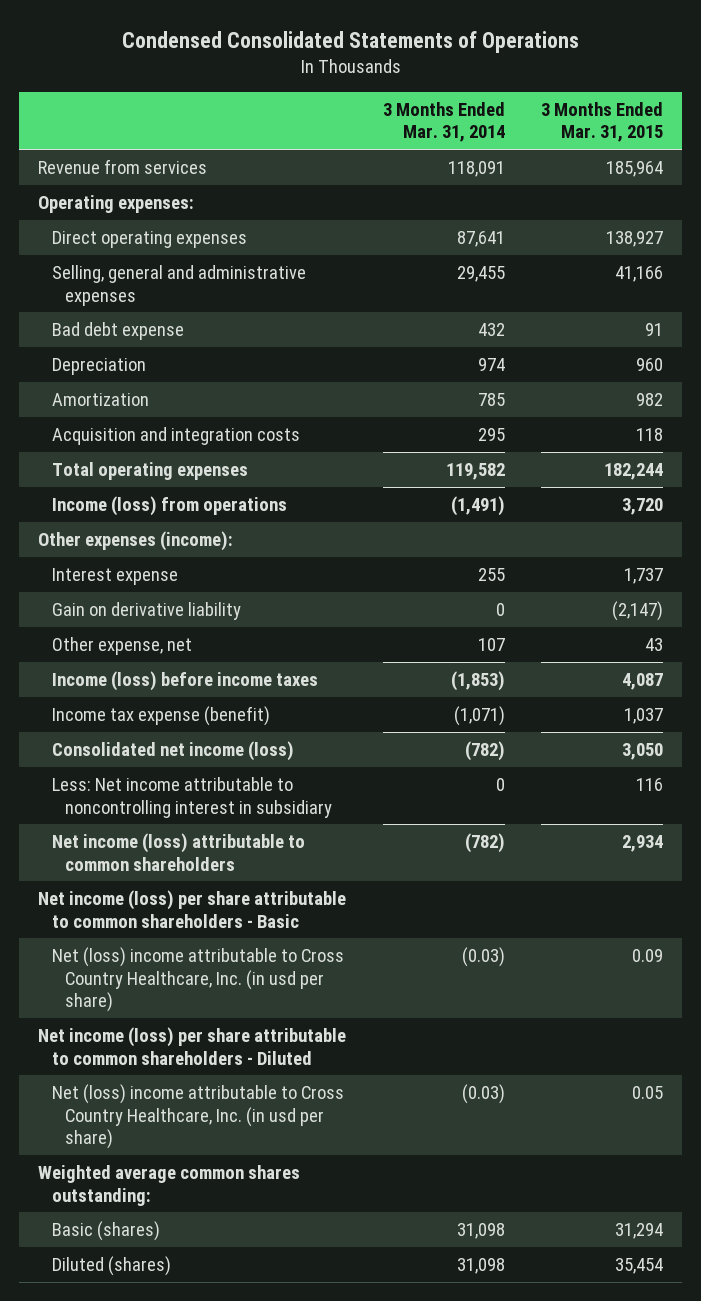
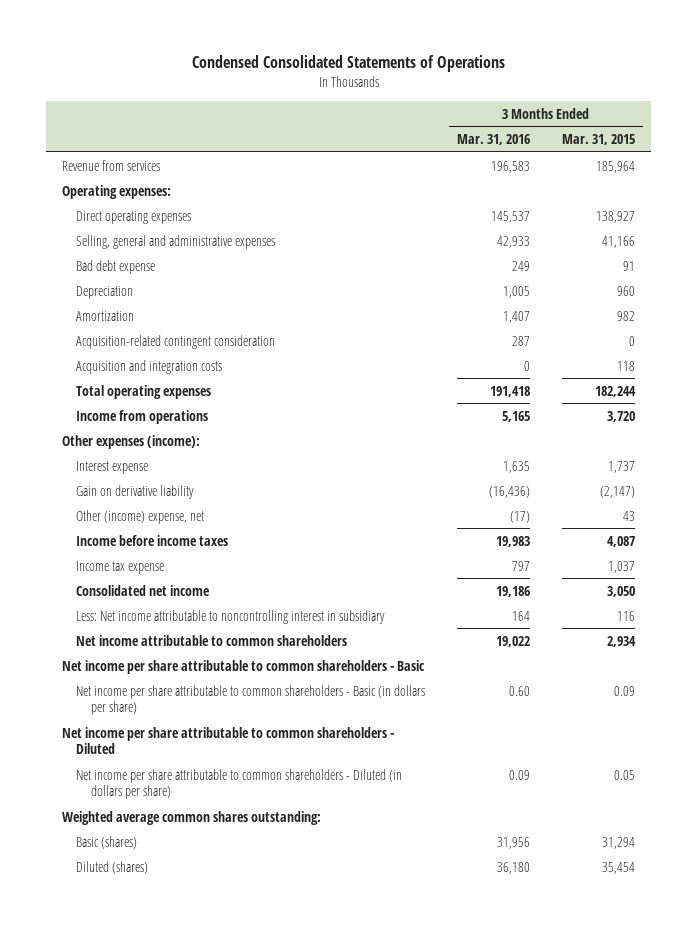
- | 3 Months Ended Mar. 31, 2014 | 3 Months Ended Mar. 31, 2015
+ | 3 Months Ended Mar. 31, 2016 | 3 Months Ended Mar. 31, 2015
+ Acquisition-related contingent consideration | 287 | 0
- Income (loss) from operations | (1,491) | 3,720
+ Income from operations | 5,165 | 3,720
- Other expense, net | 107 | 43
- Income (loss) before income taxes | (1,853) | 4,087
- Income tax expense (benefit) | (1,071) | 1,037
- Consolidated net income (loss) | (782) | 3,050
+ Other (income) expense, net | (17) | 43
+ Income before income taxes | 19,983 | 4,087
+ Income tax expense | 797 | 1,037
+ Consolidated net income | 19,186 | 3,050
- Net income (loss) attributable to common shareholders | (782) | 2,934
- Net income (loss) per share attributable to common shareholders - Basic
- Net (loss) income attributable to Cross Country Healthcare, Inc. (in usd per share) | (0.03) | 0.09
- Net income (loss) per share attributable to common shareholders - Diluted
- Net (loss) income attributable to Cross Country Healthcare, Inc. (in usd per share) | (0.03) | 0.05
+ Net income attributable to common shareholders | 19,022 | 2,934
+ Net income per share attributable to common shareholders - Basic
+ Net income per share attributable to common shareholders - Basic (in dollars per share) | 0.60 | 0.09
+ Net income per share attributable to common shareholders - Diluted
+ Net income per share attributable to common shareholders - Diluted (in dollars per share) | 0.09 | 0.05

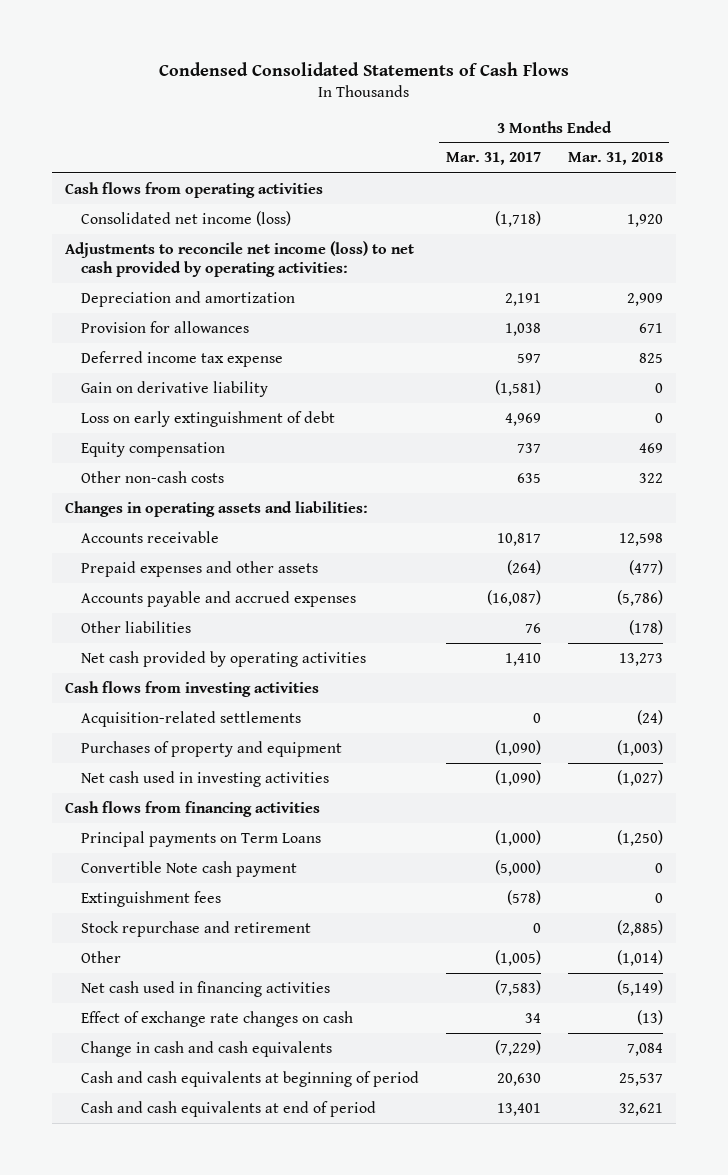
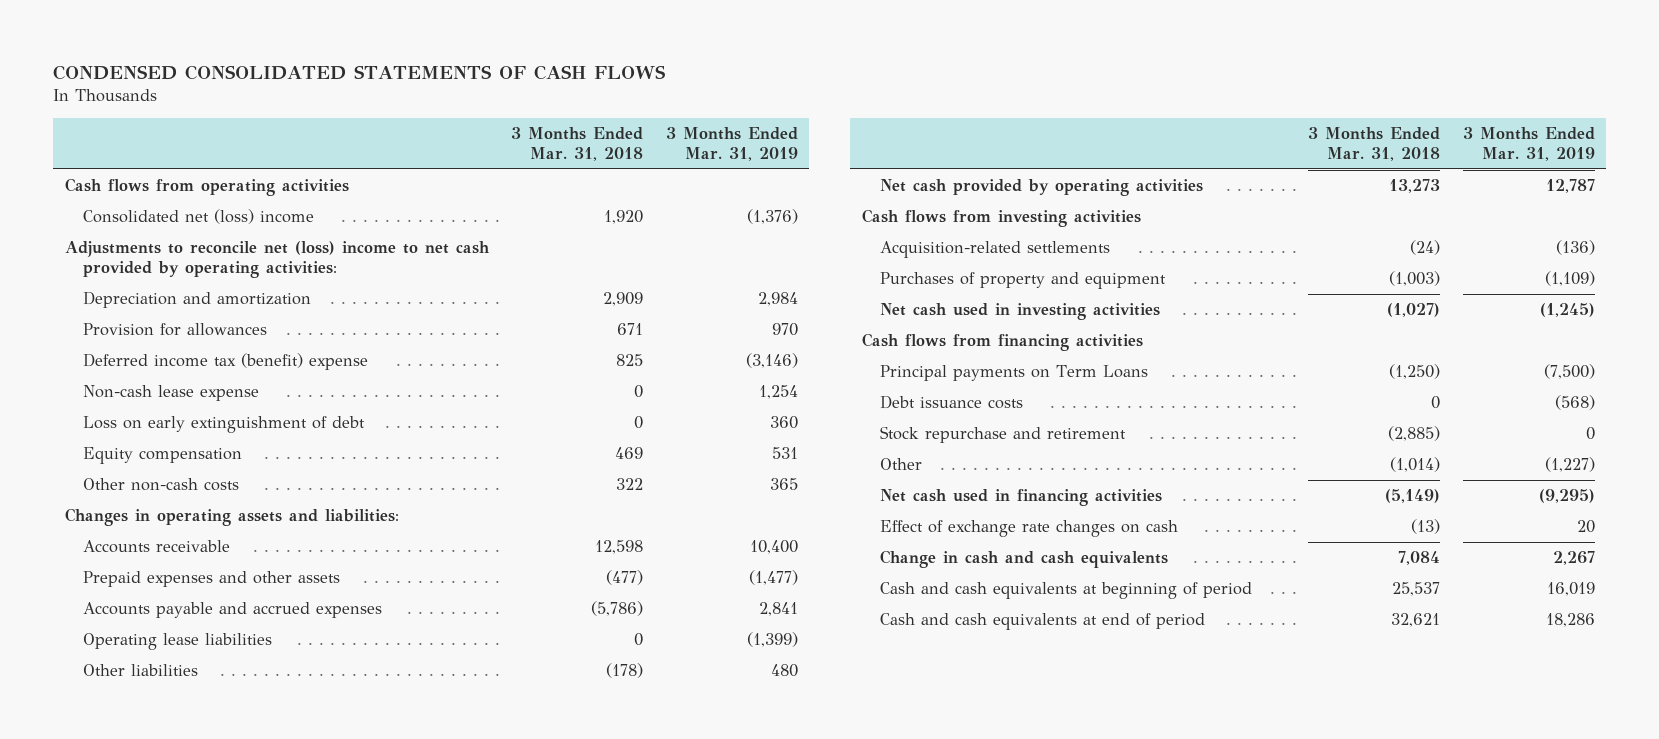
- Condensed Consolidated Statements of Cash Flows
+ CONDENSED CONSOLIDATED STATEMENTS OF CASH FLOWS
- | 3 Months Ended Mar. 31, 2017 | 3 Months Ended Mar. 31, 2018
+ | 3 Months Ended Mar. 31, 2018 | 3 Months Ended Mar. 31, 2019
- Consolidated net income (loss) | (1,718) | 1,920
- Adjustments to reconcile net income (loss) to net cash provided by operating activities:
+ Consolidated net (loss) income | 1,920 | (1,376)
+ Adjustments to reconcile net (loss) income to net cash provided by operating activities:
- Deferred income tax expense | 597 | 825
- Gain on derivative liability | (1,581) | 0
+ Deferred income tax (benefit) expense | 825 | (3,146)
+ Non-cash lease expense | 0 | 1,254
+ Operating lease liabilities | 0 | (1,399)
- Convertible Note cash payment | (5,000) | 0
- Extinguishment fees | (578) | 0
+ Debt issuance costs | 0 | (568)

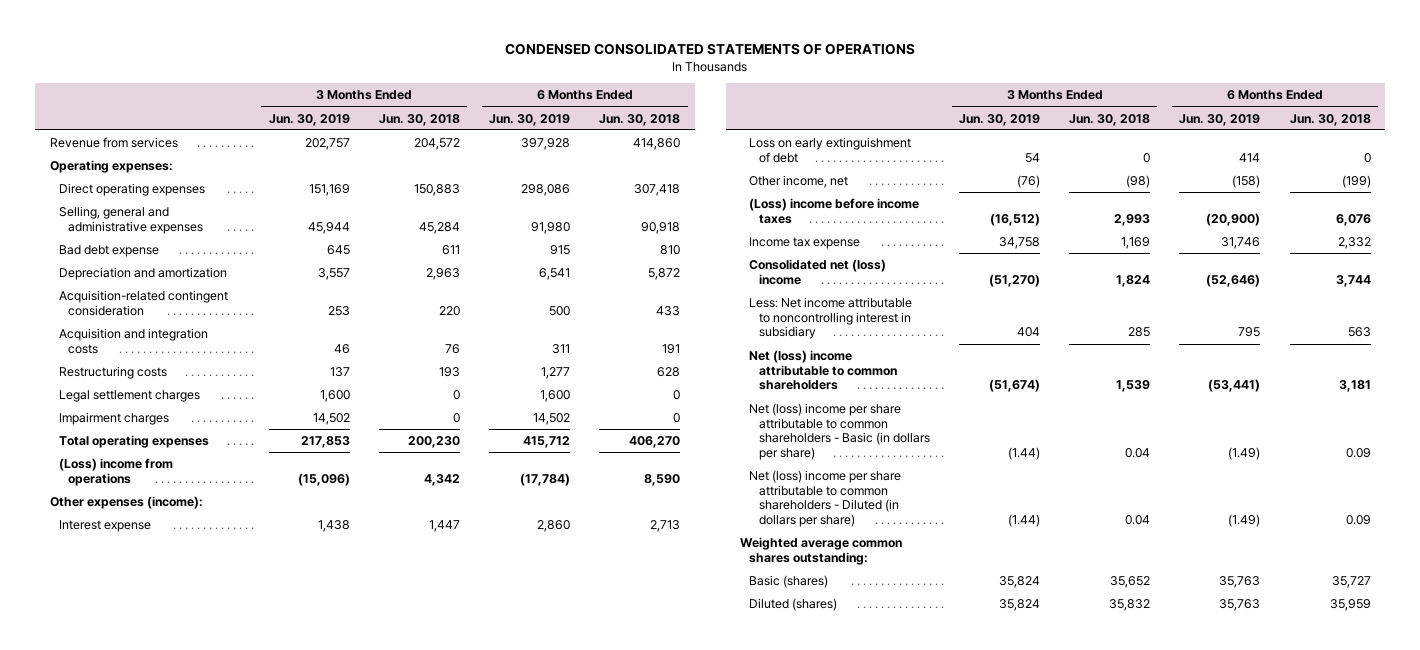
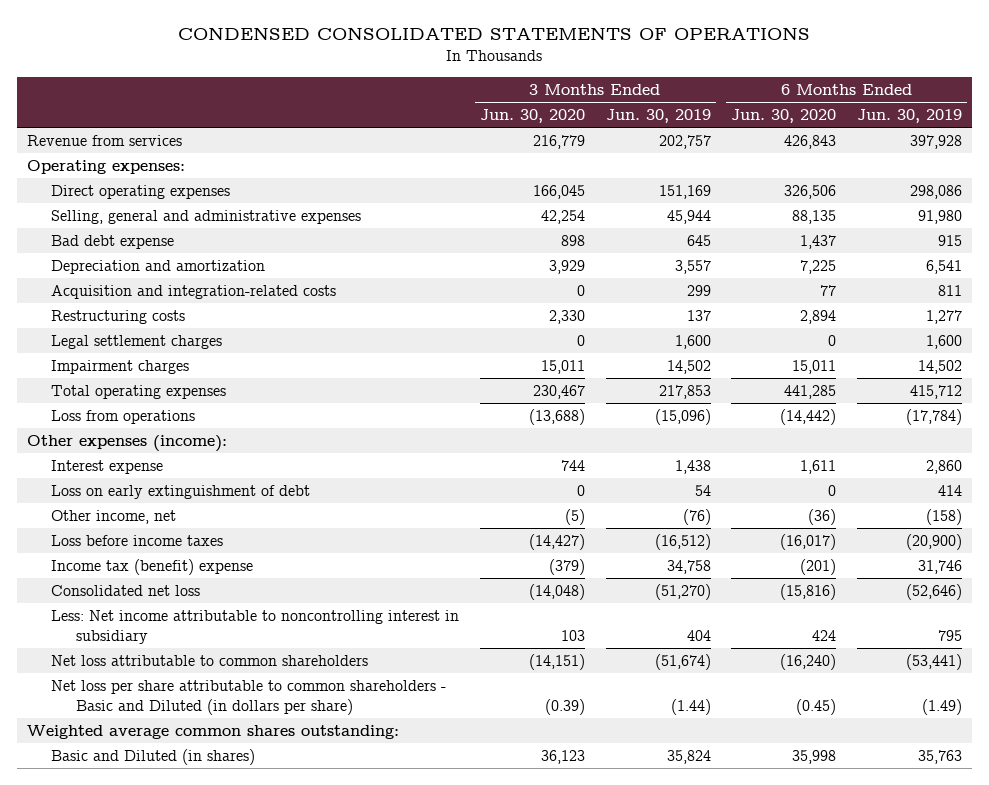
- | 3 Months Ended Jun. 30, 2019 | 3 Months Ended Jun. 30, 2018 | 6 Months Ended Jun. 30, 2019 | 6 Months Ended Jun. 30, 2018
+ | 3 Months Ended Jun. 30, 2020 | 3 Months Ended Jun. 30, 2019 | 6 Months Ended Jun. 30, 2020 | 6 Months Ended Jun. 30, 2019
- Acquisition-related contingent consideration | 253 | 220 | 500 | 433
- Acquisition and integration costs | 46 | 76 | 311 | 191
+ Acquisition and integration-related costs | 0 | 299 | 77 | 811
- (Loss) income from operations | (15,096) | 4,342 | (17,784) | 8,590
+ Loss from operations | (13,688) | (15,096) | (14,442) | (17,784)
- (Loss) income before income taxes | (16,512) | 2,993 | (20,900) | 6,076
- Income tax expense | 34,758 | 1,169 | 31,746 | 2,332
- Consolidated net (loss) income | (51,270) | 1,824 | (52,646) | 3,744
+ Loss before income taxes | (14,427) | (16,512) | (16,017) | (20,900)
+ Income tax (benefit) expense | (379) | 34,758 | (201) | 31,746
+ Consolidated net loss | (14,048) | (51,270) | (15,816) | (52,646)
- Net (loss) income attributable to common shareholders | (51,674) | 1,539 | (53,441) | 3,181
- Net (loss) income per share attributable to common shareholders - Basic (in dollars per share) | (1.44) | 0.04 | (1.49) | 0.09
- Net (loss) income per share attributable to common shareholders - Diluted (in dollars per share) | (1.44) | 0.04 | (1.49) | 0.09
+ Net loss attributable to common shareholders | (14,151) | (51,674) | (16,240) | (53,441)
+ Net loss per share attributable to common shareholders - Basic and Diluted (in dollars per share) | (0.39) | (1.44) | (0.45) | (1.49)
- Basic (shares) | 35,824 | 35,652 | 35,763 | 35,727
- Diluted (shares) | 35,824 | 35,832 | 35,763 | 35,959
+ Basic and Diluted (in shares) | 36,123 | 35,824 | 35,998 | 35,763

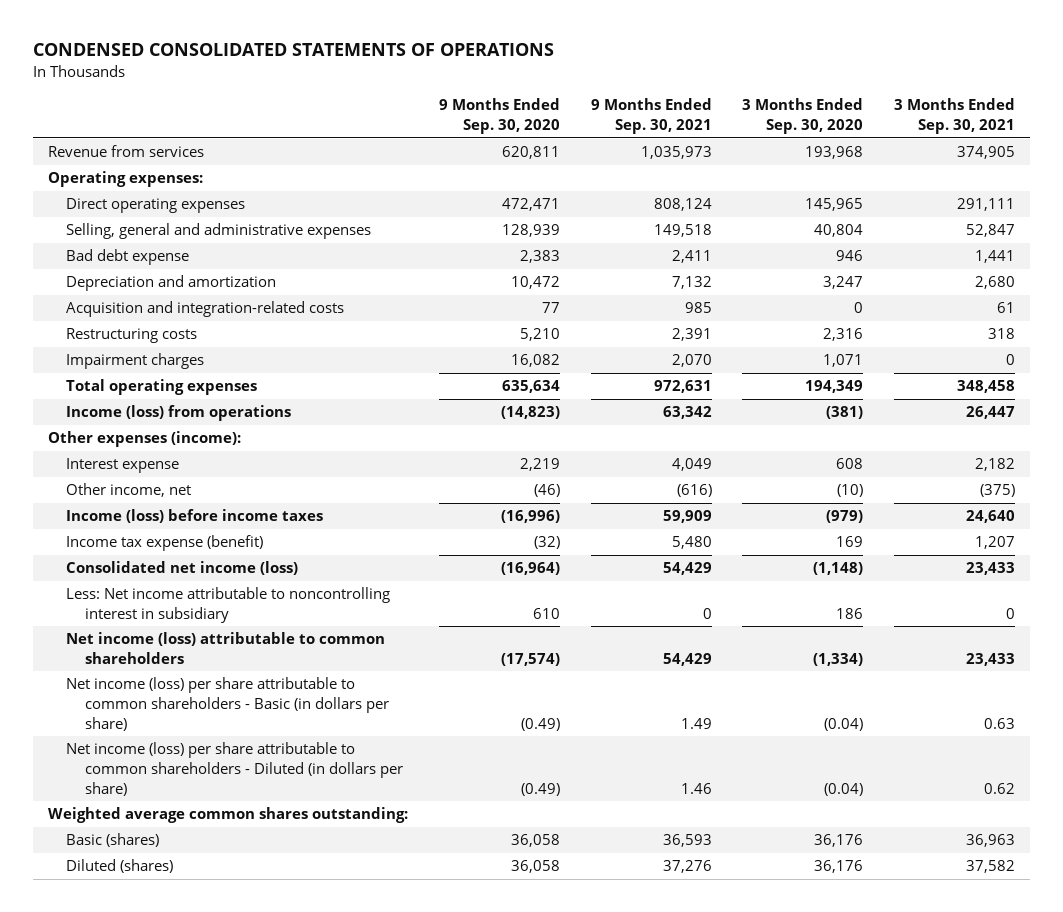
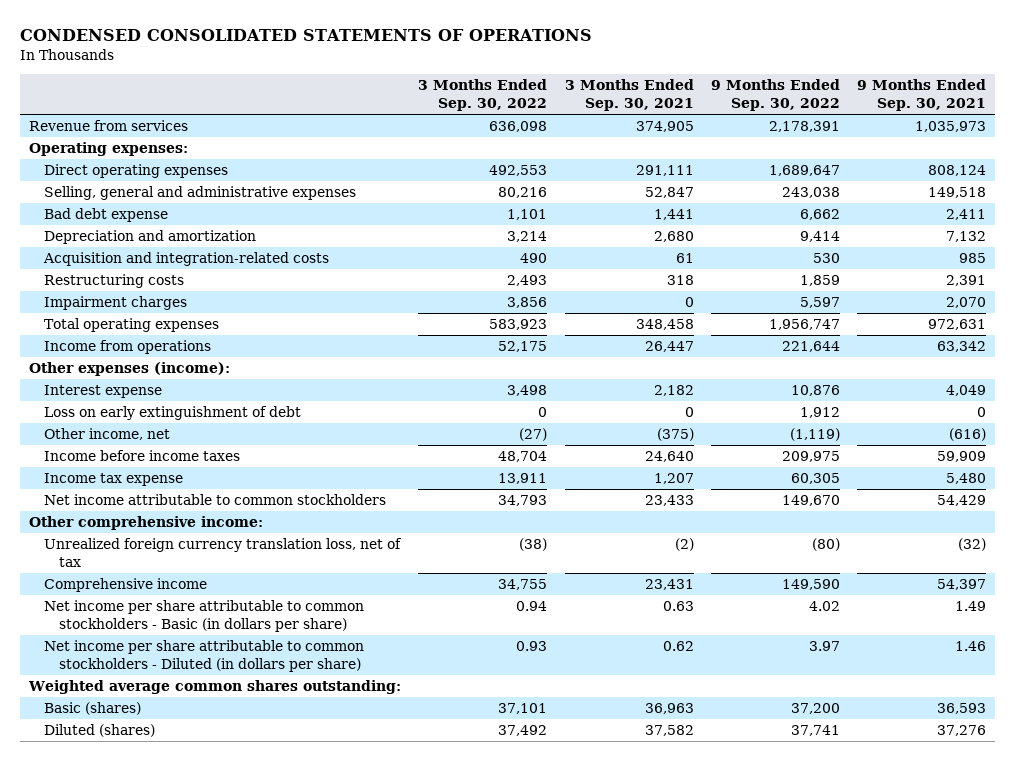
- | 9 Months Ended Sep. 30, 2020 | 9 Months Ended Sep. 30, 2021 | 3 Months Ended Sep. 30, 2020 | 3 Months Ended Sep. 30, 2021
+ | 3 Months Ended Sep. 30, 2022 | 3 Months Ended Sep. 30, 2021 | 9 Months Ended Sep. 30, 2022 | 9 Months Ended Sep. 30, 2021
- Income (loss) from operations | (14,823) | 63,342 | (381) | 26,447
+ Income from operations | 52,175 | 26,447 | 221,644 | 63,342
+ Loss on early extinguishment of debt | 0 | 0 | 1,912 | 0
- Income (loss) before income taxes | (16,996) | 59,909 | (979) | 24,640
- Income tax expense (benefit) | (32) | 5,480 | 169 | 1,207
- Consolidated net income (loss) | (16,964) | 54,429 | (1,148) | 23,433
- Less: Net income attributable to noncontrolling interest in subsidiary | 610 | 0 | 186 | 0
- Net income (loss) attributable to common shareholders | (17,574) | 54,429 | (1,334) | 23,433
- Net income (loss) per share attributable to common shareholders - Basic (in dollars per share) | (0.49) | 1.49 | (0.04) | 0.63
- Net income (loss) per share attributable to common shareholders - Diluted (in dollars per share) | (0.49) | 1.46 | (0.04) | 0.62
+ Income before income taxes | 48,704 | 24,640 | 209,975 | 59,909
+ Income tax expense | 13,911 | 1,207 | 60,305 | 5,480
+ Net income attributable to common stockholders | 34,793 | 23,433 | 149,670 | 54,429
+ Other comprehensive income:
+ Unrealized foreign currency translation loss, net of tax | (38) | (2) | (80) | (32)
+ Comprehensive income | 34,755 | 23,431 | 149,590 | 54,397
+ Net income per share attributable to common stockholders - Basic (in dollars per share) | 0.94 | 0.63 | 4.02 | 1.49
+ Net income per share attributable to common stockholders - Diluted (in dollars per share) | 0.93 | 0.62 | 3.97 | 1.46

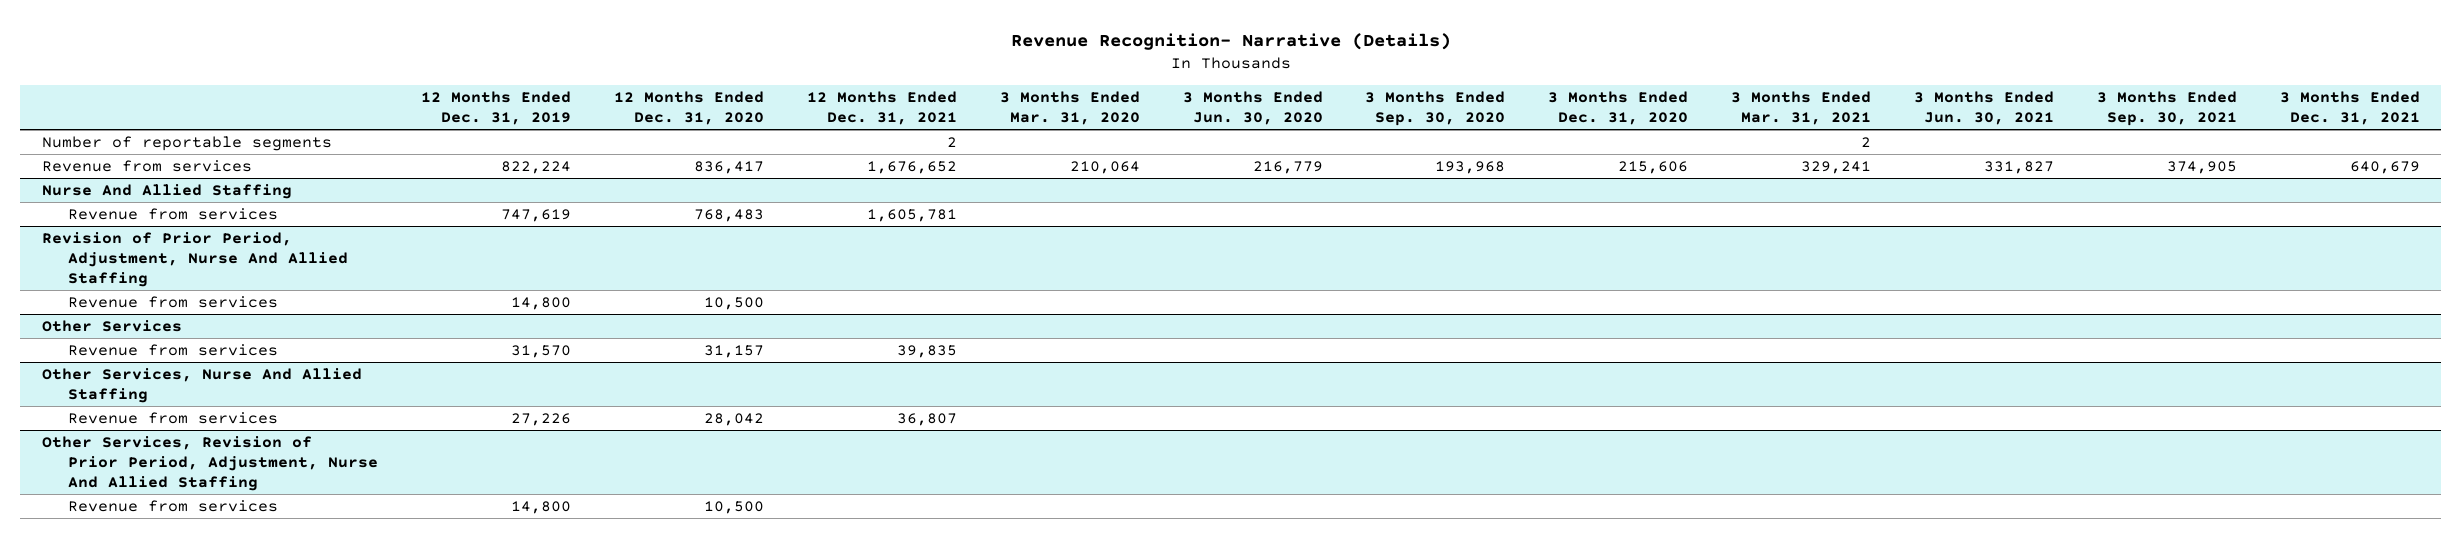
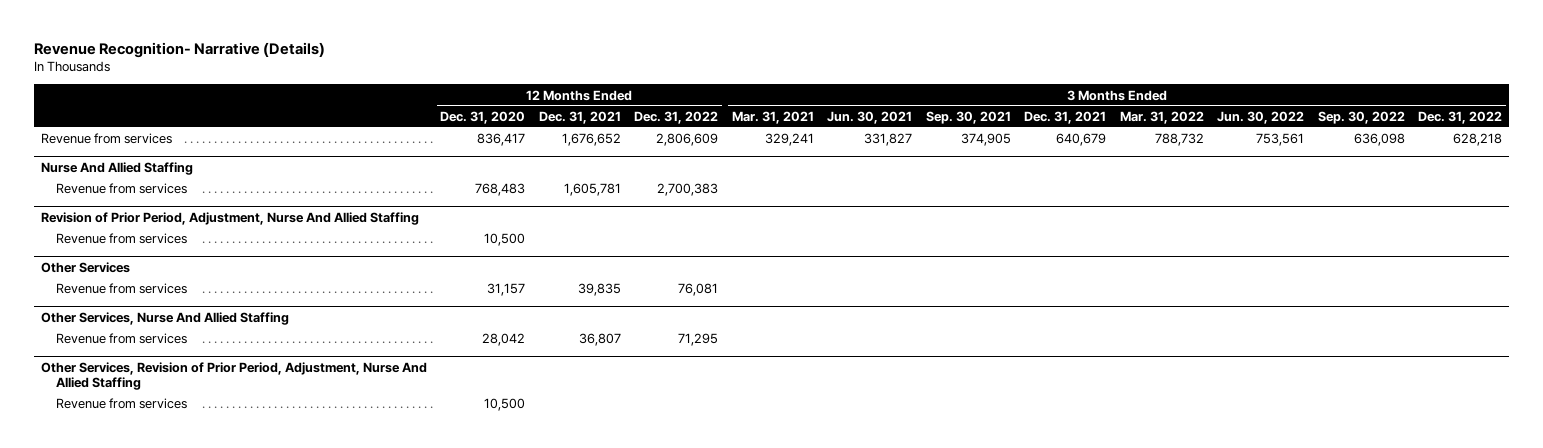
- | 12 Months Ended Dec. 31, 2019 | 12 Months Ended Dec. 31, 2020 | 12 Months Ended Dec. 31, 2021 | 3 Months Ended Mar. 31, 2020 | 3 Months Ended Jun. 30, 2020 | 3 Months Ended Sep. 30, 2020 | 3 Months Ended Dec. 31, 2020 | 3 Months Ended Mar. 31, 2021 | 3 Months Ended Jun. 30, 2021 | 3 Months Ended Sep. 30, 2021 | 3 Months Ended Dec. 31, 2021
+ | 12 Months Ended Dec. 31, 2020 | 12 Months Ended Dec. 31, 2021 | 12 Months Ended Dec. 31, 2022 | 3 Months Ended Mar. 31, 2021 | 3 Months Ended Jun. 30, 2021 | 3 Months Ended Sep. 30, 2021 | 3 Months Ended Dec. 31, 2021 | 3 Months Ended Mar. 31, 2022 | 3 Months Ended Jun. 30, 2022 | 3 Months Ended Sep. 30, 2022 | 3 Months Ended Dec. 31, 2022
- Number of reportable segments | | | 2 | | | | | 2 | | |

